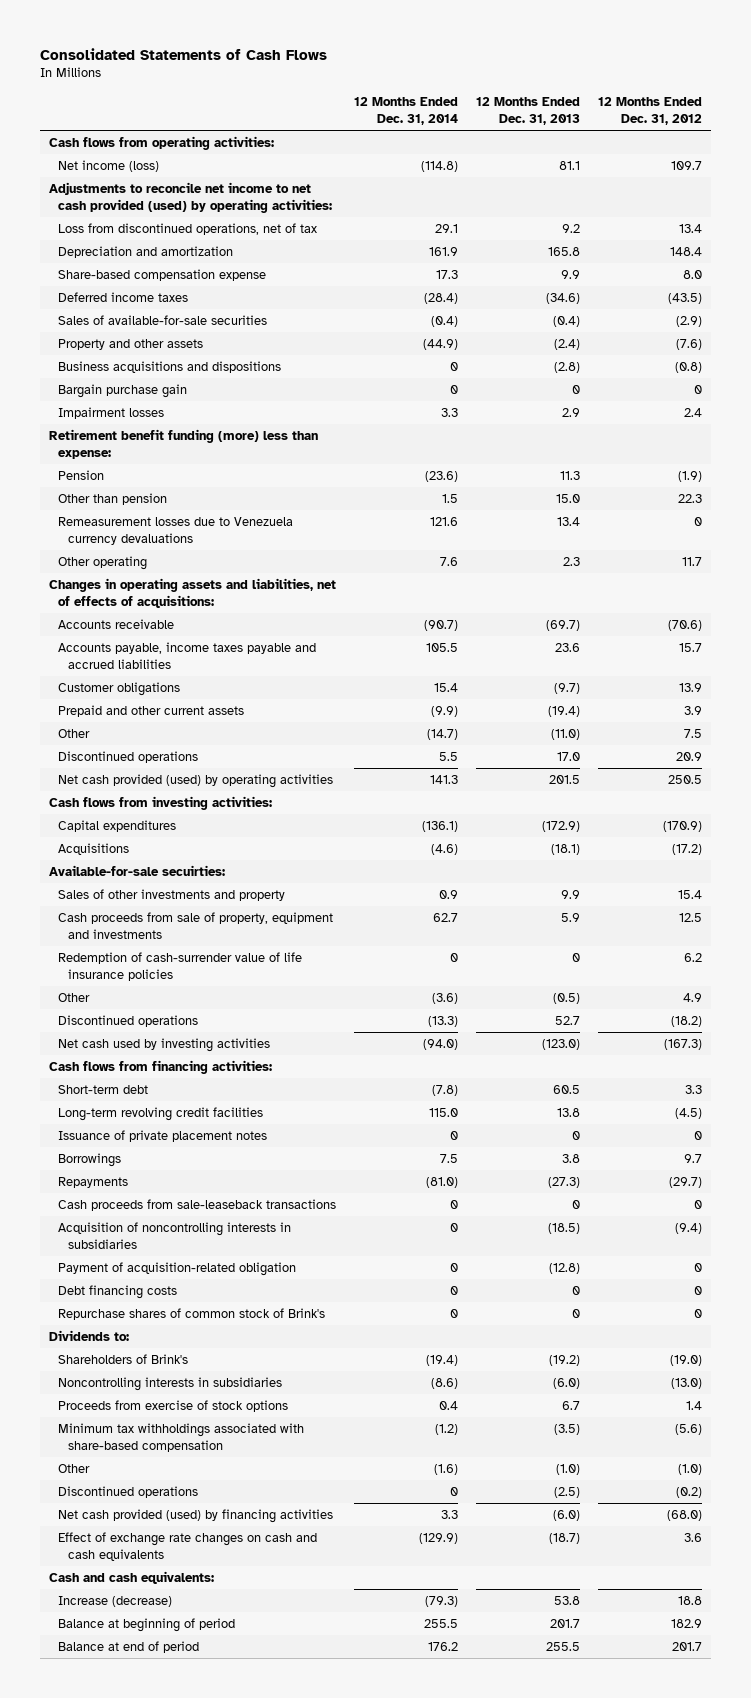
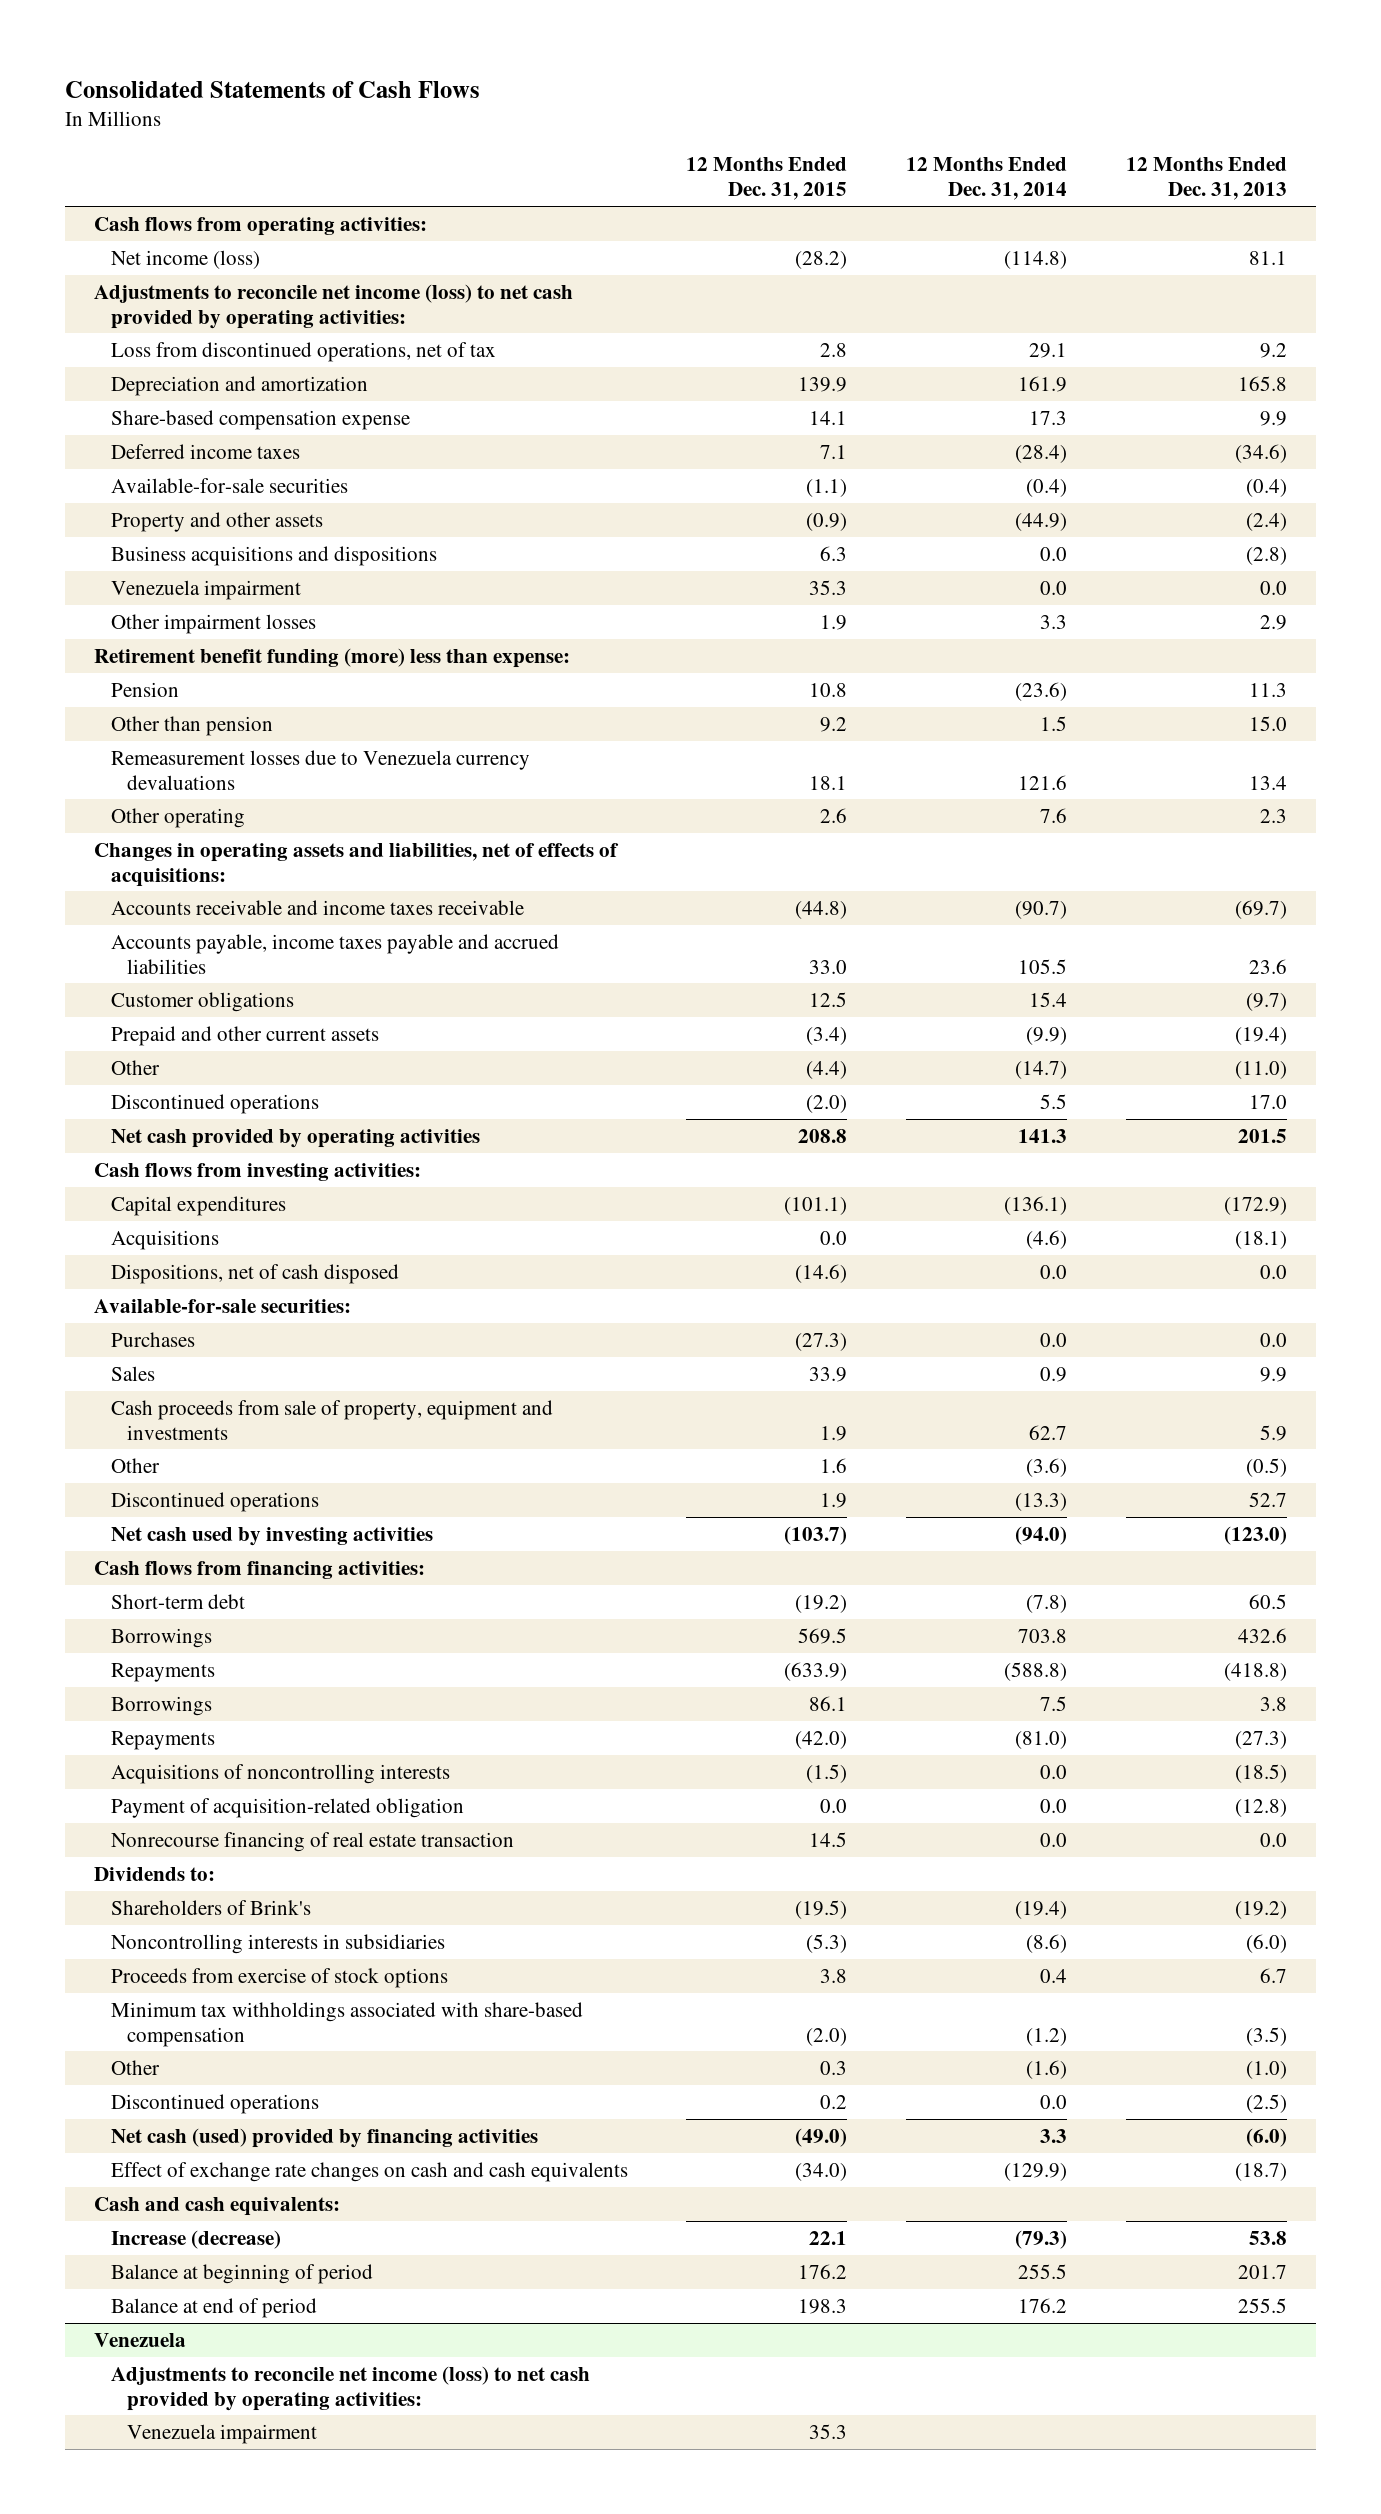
- | 12 Months Ended Dec. 31, 2014 | 12 Months Ended Dec. 31, 2013 | 12 Months Ended Dec. 31, 2012
+ | 12 Months Ended Dec. 31, 2015 | 12 Months Ended Dec. 31, 2014 | 12 Months Ended Dec. 31, 2013
- Adjustments to reconcile net income to net cash provided (used) by operating activities:
+ Adjustments to reconcile net income (loss) to net cash provided by operating activities:
- Sales of available-for-sale securities | (0.4) | (0.4) | (2.9)
+ Available-for-sale securities | (1.1) | (0.4) | (0.4)
- Business acquisitions and dispositions | 0 | (2.8) | (0.8)
- Bargain purchase gain | 0 | 0 | 0
- Impairment losses | 3.3 | 2.9 | 2.4
+ Business acquisitions and dispositions | 6.3 | 0.0 | (2.8)
+ Venezuela impairment | 35.3 | 0.0 | 0.0
+ Other impairment losses | 1.9 | 3.3 | 2.9
- Accounts receivable | (90.7) | (69.7) | (70.6)
+ Accounts receivable and income taxes receivable | (44.8) | (90.7) | (69.7)
- Net cash provided (used) by operating activities | 141.3 | 201.5 | 250.5
+ Net cash provided by operating activities | 208.8 | 141.3 | 201.5
- Available-for-sale secuirties:
- Sales of other investments and property | 0.9 | 9.9 | 15.4
+ Dispositions, net of cash disposed | (14.6) | 0.0 | 0.0
+ Available-for-sale securities:
+ Purchases | (27.3) | 0.0 | 0.0
+ Sales | 33.9 | 0.9 | 9.9
- Redemption of cash-surrender value of life insurance policies | 0 | 0 | 6.2
- Long-term revolving credit facilities | 115.0 | 13.8 | (4.5)
- Issuance of private placement notes | 0 | 0 | 0
+ Borrowings | 569.5 | 703.8 | 432.6
+ Repayments | (633.9) | (588.8) | (418.8)
- Cash proceeds from sale-leaseback transactions | 0 | 0 | 0
- Acquisition of noncontrolling interests in subsidiaries | 0 | (18.5) | (9.4)
- Payment of acquisition-related obligation | 0 | (12.8) | 0
- Debt financing costs | 0 | 0 | 0
- Repurchase shares of common stock of Brink's | 0 | 0 | 0
+ Acquisitions of noncontrolling interests | (1.5) | 0.0 | (18.5)
+ Payment of acquisition-related obligation | 0.0 | 0.0 | (12.8)
+ Nonrecourse financing of real estate transaction | 14.5 | 0.0 | 0.0
- Discontinued operations | 0 | (2.5) | (0.2)
- Net cash provided (used) by financing activities | 3.3 | (6.0) | (68.0)
+ Discontinued operations | 0.2 | 0.0 | (2.5)
+ Net cash (used) provided by financing activities | (49.0) | 3.3 | (6.0)
+ Venezuela
+ Adjustments to reconcile net income (loss) to net cash provided by operating activities:
+ Venezuela impairment | 35.3 | |

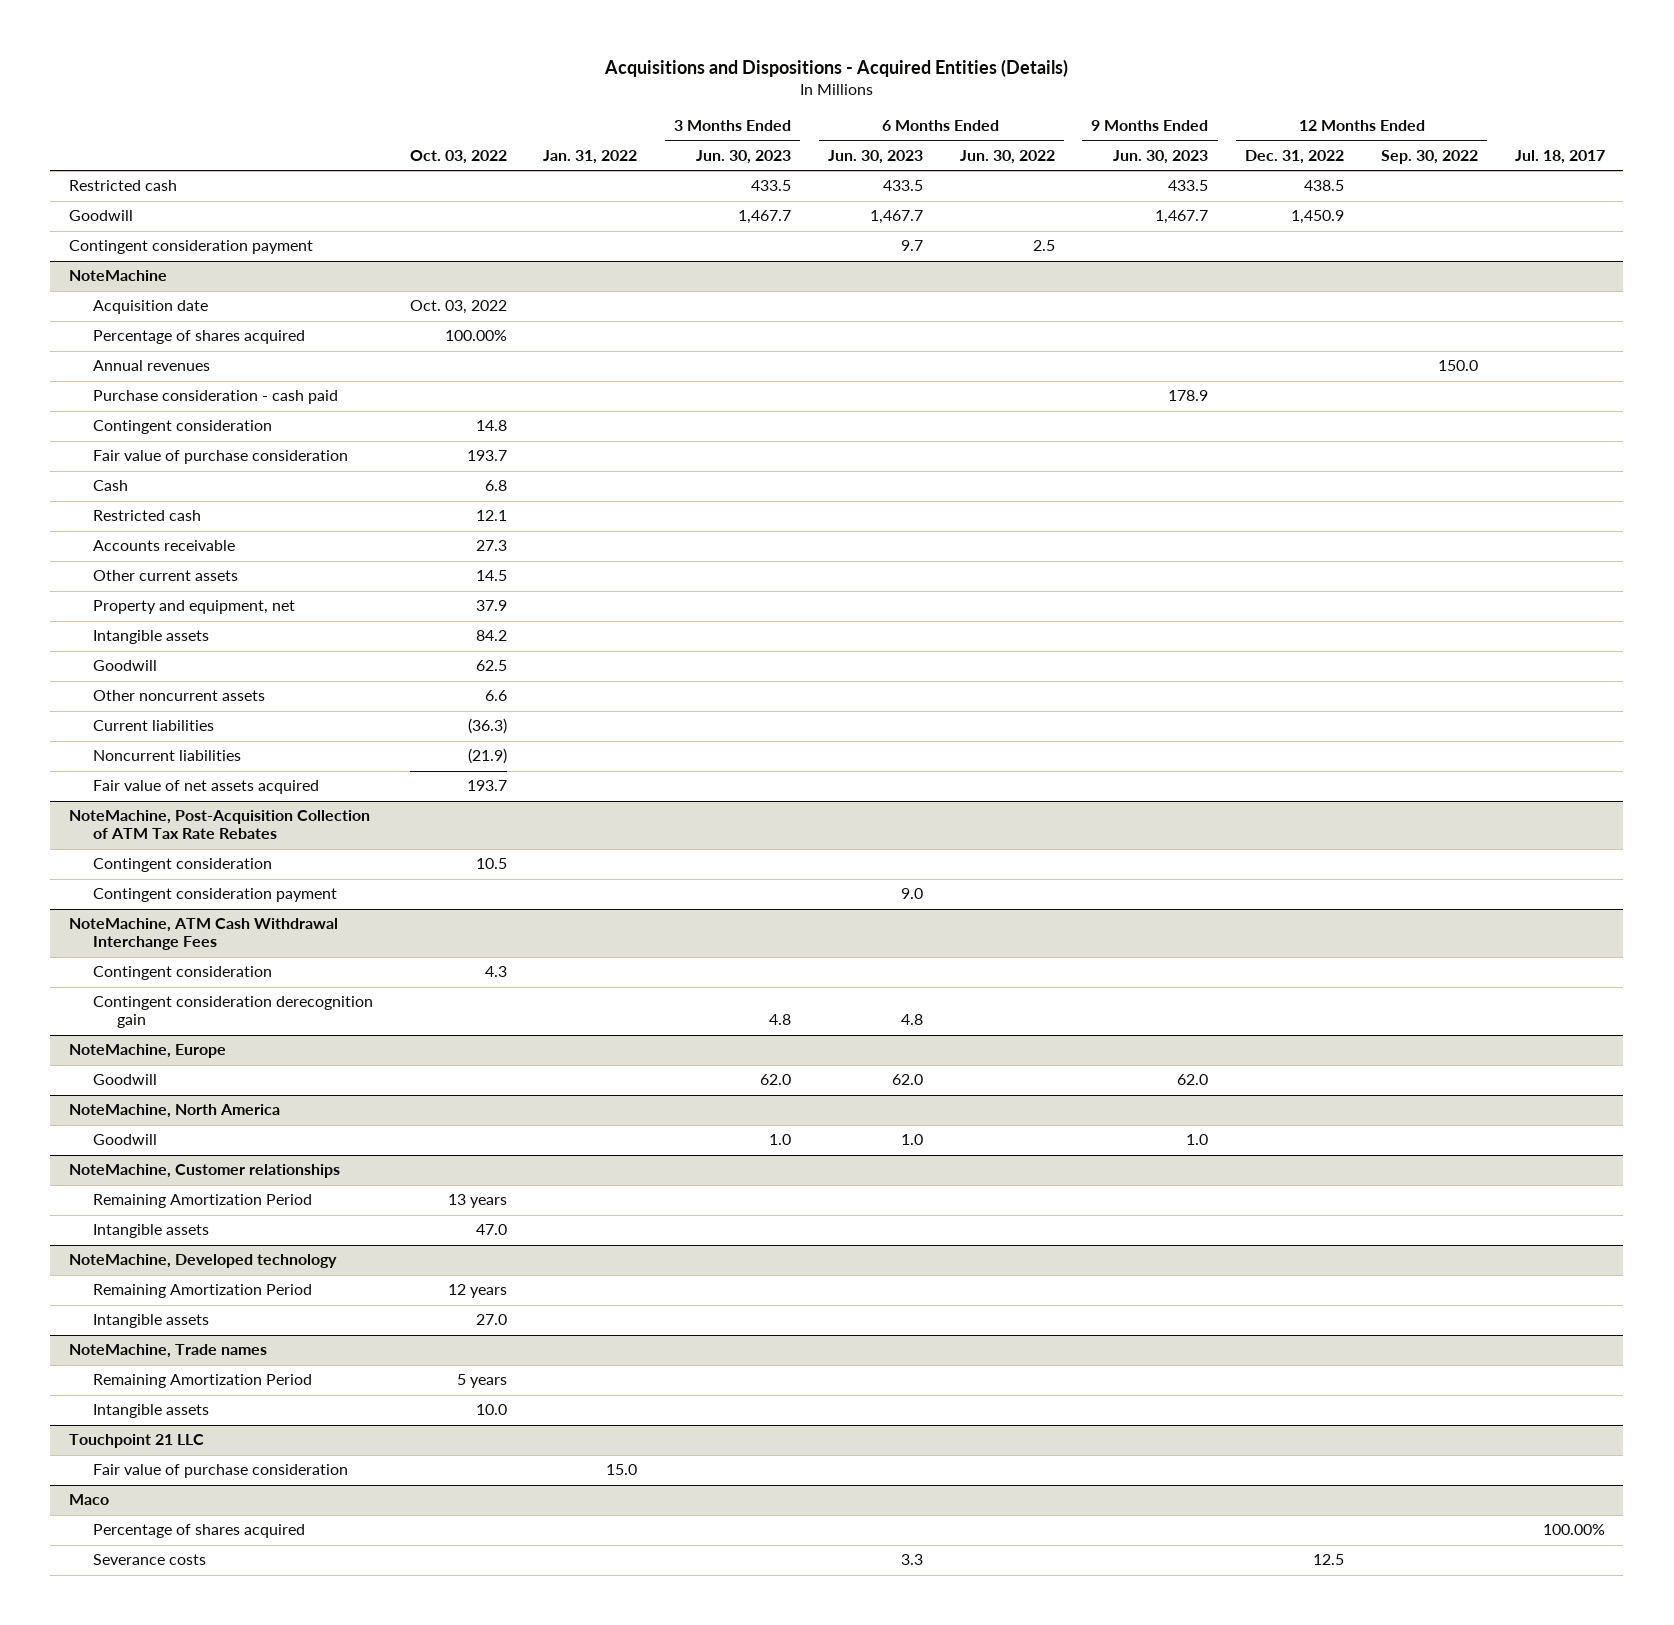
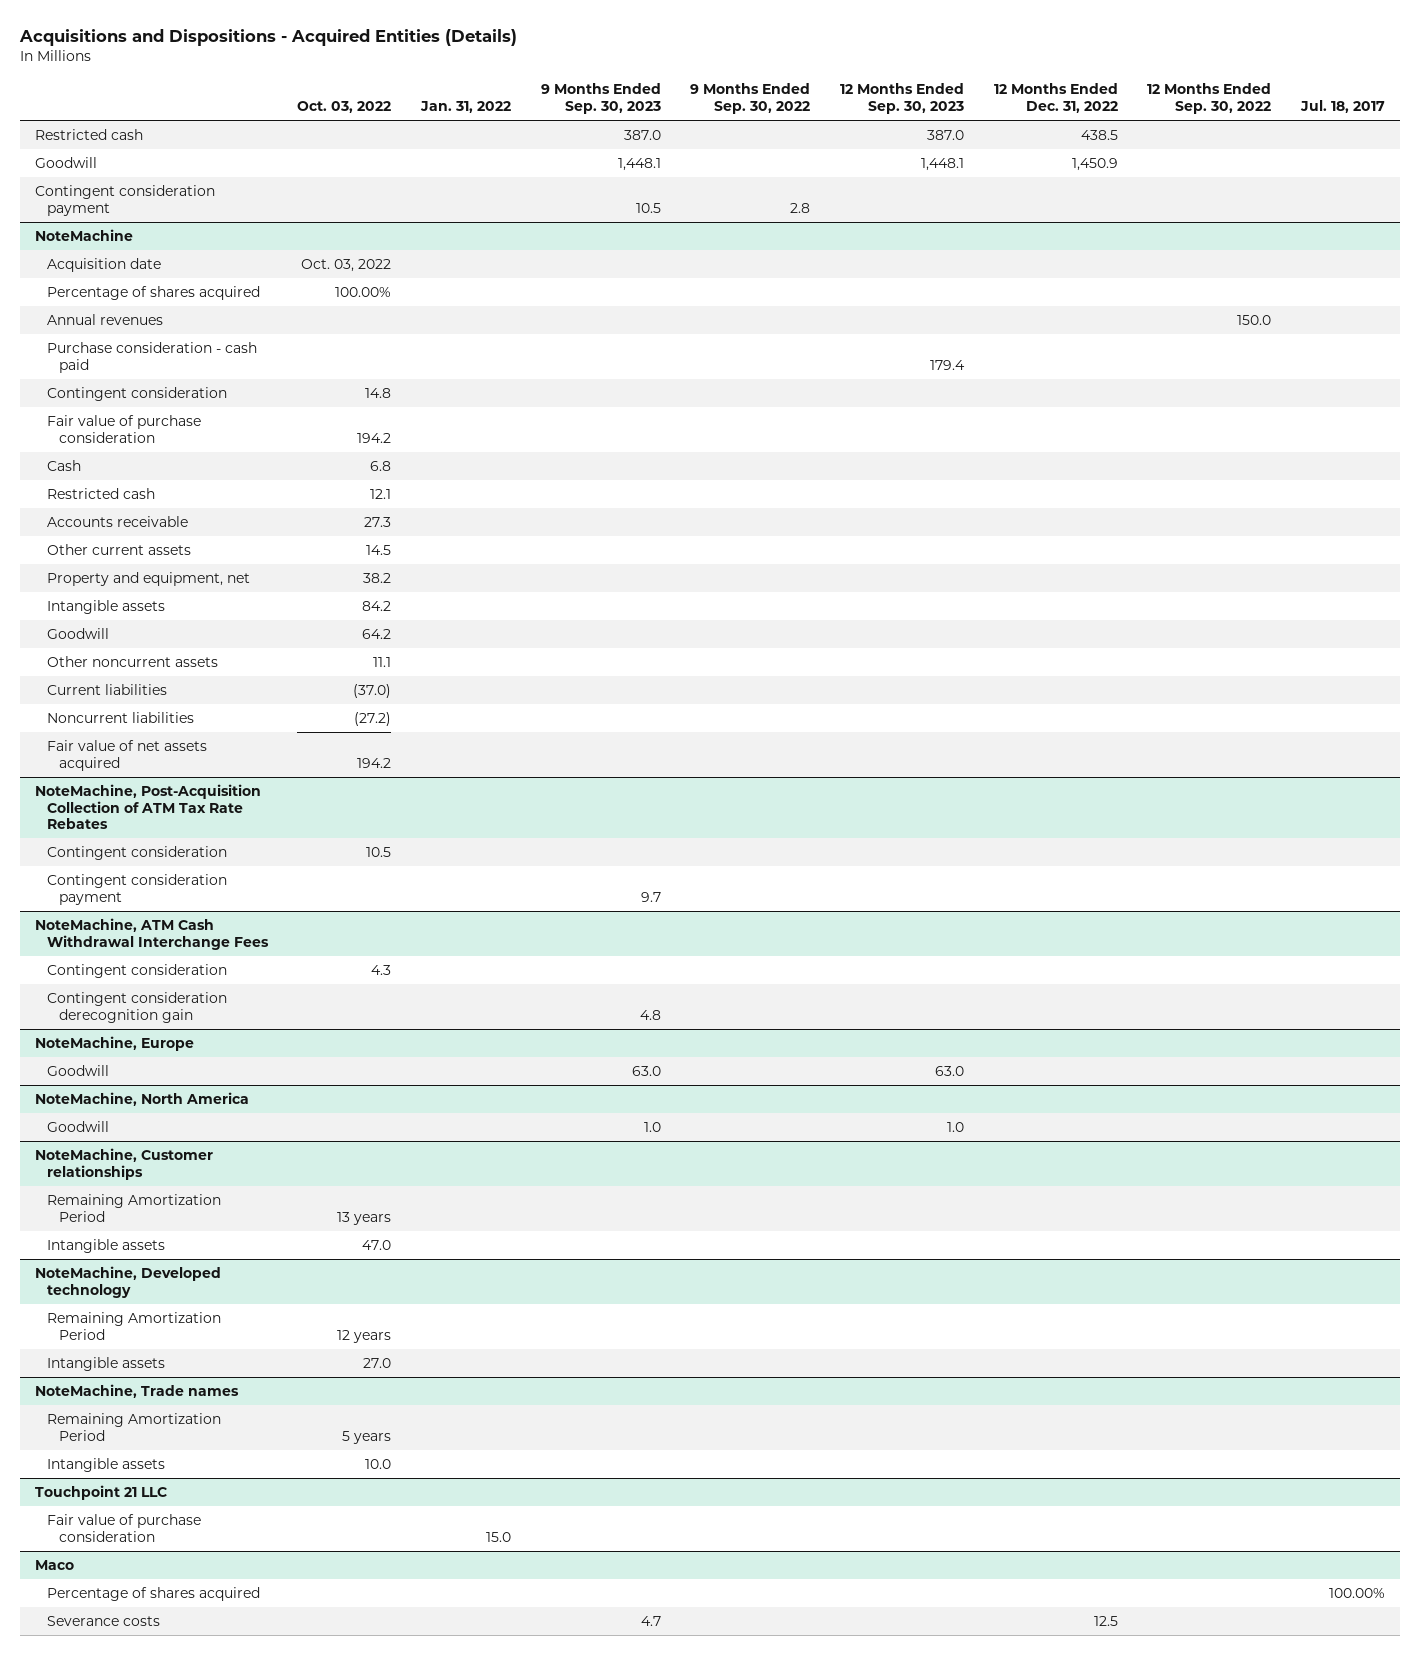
- | Oct. 03, 2022 | Jan. 31, 2022 | 3 Months Ended Jun. 30, 2023 | 6 Months Ended Jun. 30, 2023 | 6 Months Ended Jun. 30, 2022 | 9 Months Ended Jun. 30, 2023 | 12 Months Ended Dec. 31, 2022 | 12 Months Ended Sep. 30, 2022 | Jul. 18, 2017
+ | Oct. 03, 2022 | Jan. 31, 2022 | 9 Months Ended Sep. 30, 2023 | 9 Months Ended Sep. 30, 2022 | 12 Months Ended Sep. 30, 2023 | 12 Months Ended Dec. 31, 2022 | 12 Months Ended Sep. 30, 2022 | Jul. 18, 2017
@ NoteMachine
- Fair value of purchase consideration | 193.7 | | | | | | | |
+ Fair value of purchase consideration | 194.2 | | | | | | |
- Property and equipment, net | 37.9 | | | | | | | |
+ Property and equipment, net | 38.2 | | | | | | |
- Goodwill | 62.5 | | | | | | | |
- Other noncurrent assets | 6.6 | | | | | | | |
- Current liabilities | (36.3) | | | | | | | |
- Noncurrent liabilities | (21.9) | | | | | | | |
- Fair value of net assets acquired | 193.7 | | | | | | | |
+ Goodwill | 64.2 | | | | | | |
+ Other noncurrent assets | 11.1 | | | | | | |
+ Current liabilities | (37.0) | | | | | | |
+ Noncurrent liabilities | (27.2) | | | | | | |
+ Fair value of net assets acquired | 194.2 | | | | | | |

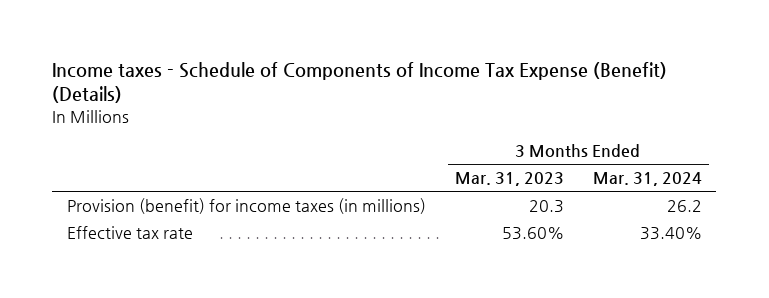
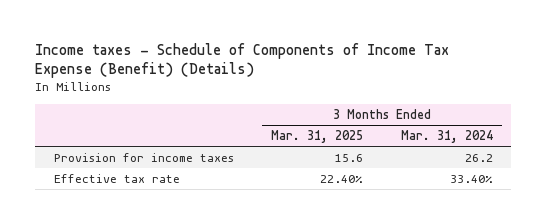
- | 3 Months Ended Mar. 31, 2023 | 3 Months Ended Mar. 31, 2024
+ | 3 Months Ended Mar. 31, 2025 | 3 Months Ended Mar. 31, 2024
- Provision (benefit) for income taxes (in millions) | 20.3 | 26.2
+ Provision for income taxes | 15.6 | 26.2

